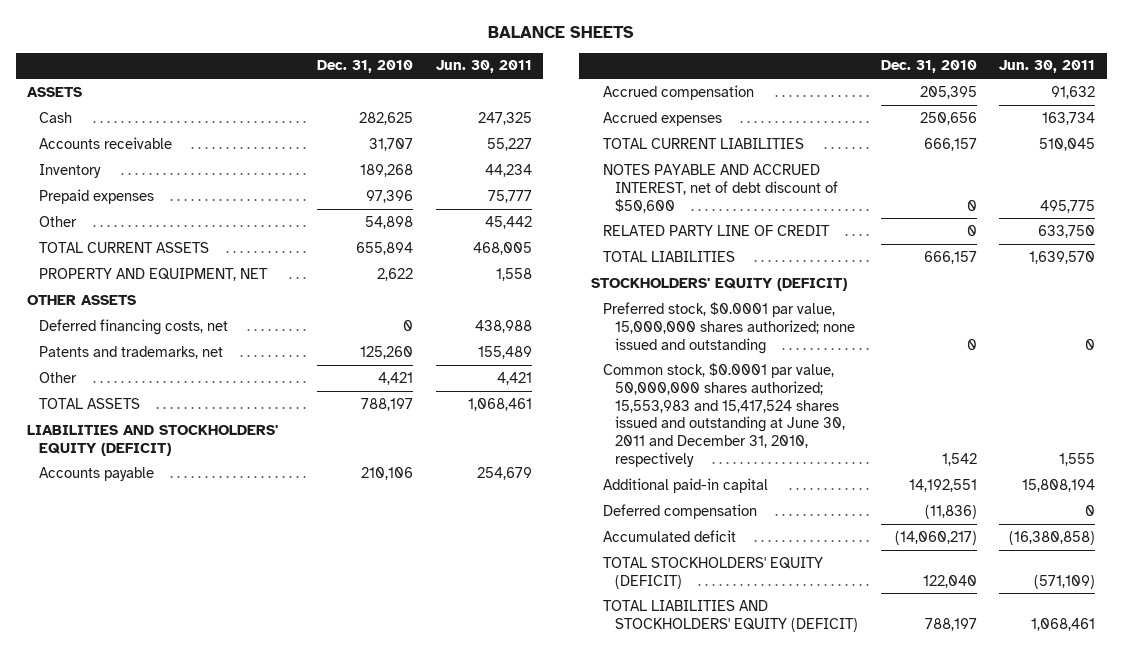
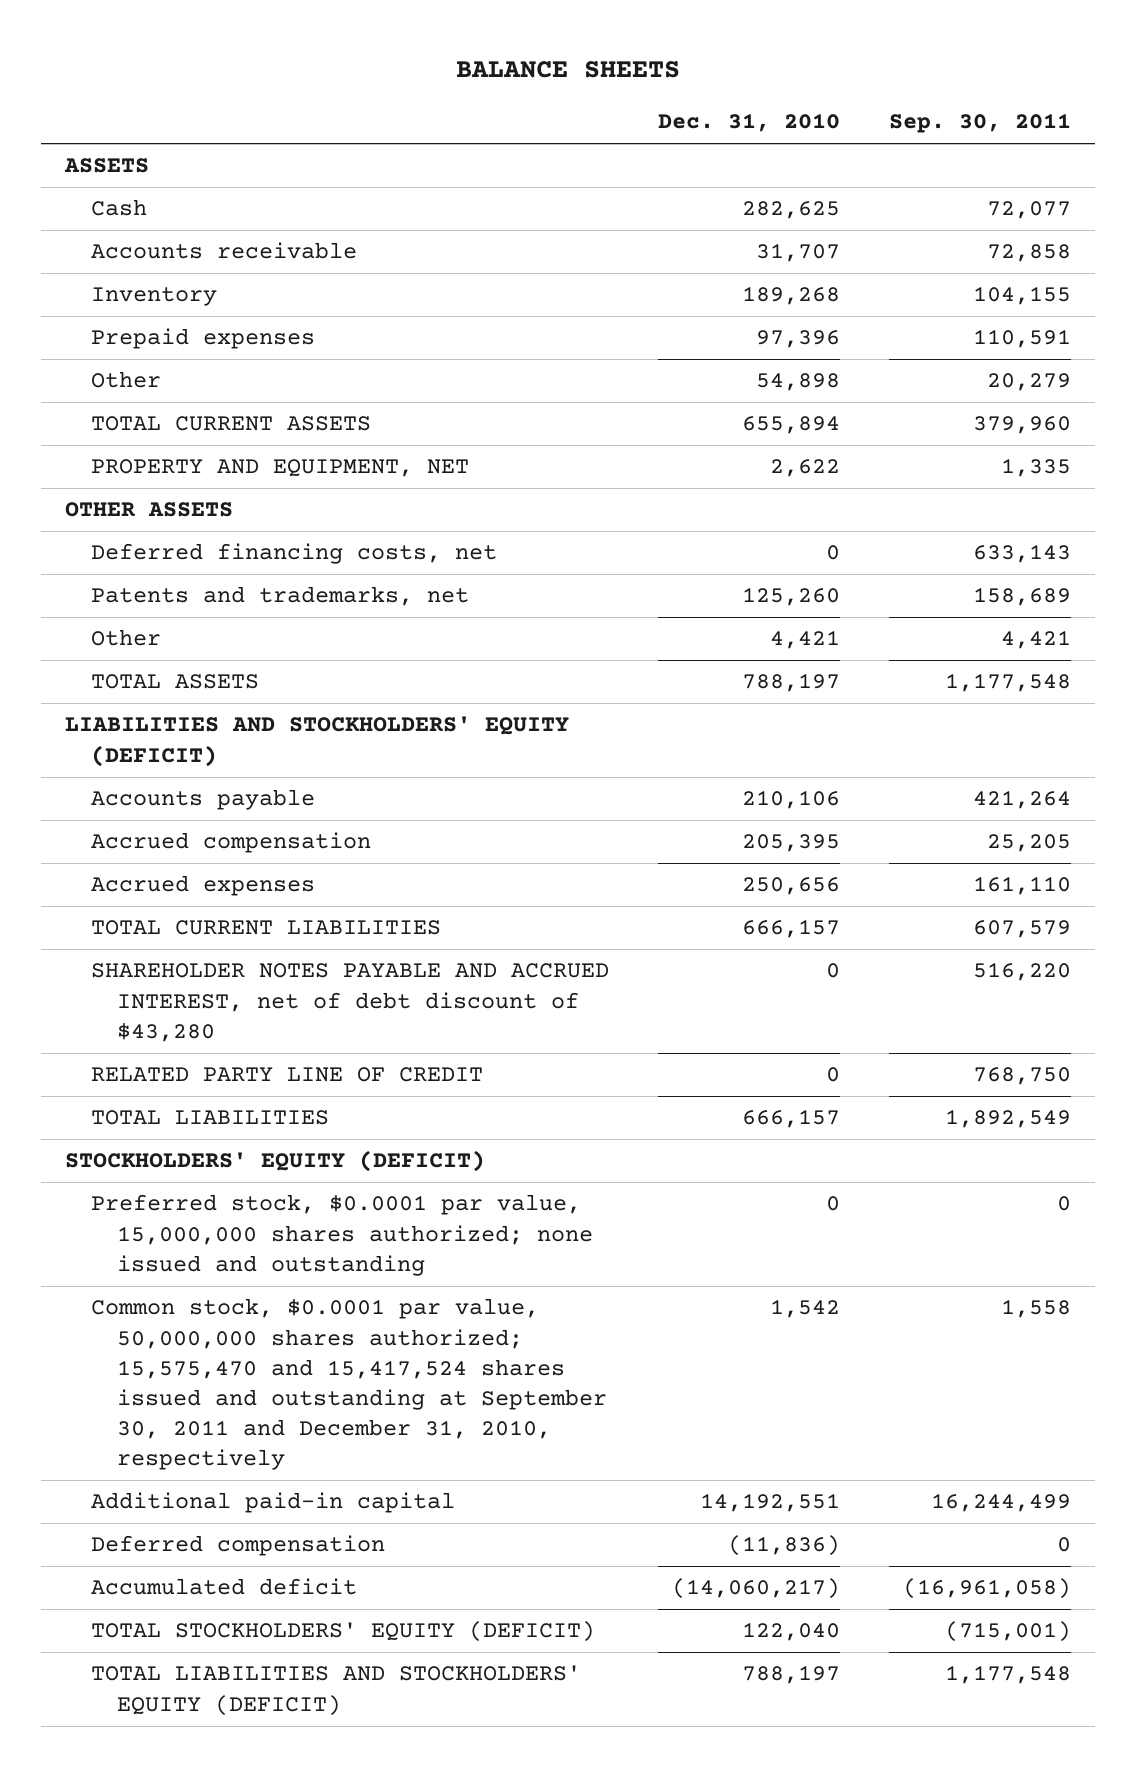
- | Dec. 31, 2010 | Jun. 30, 2011
+ | Dec. 31, 2010 | Sep. 30, 2011
- NOTES PAYABLE AND ACCRUED INTEREST, net of debt discount of $50,600 | 0 | 495,775
+ SHAREHOLDER NOTES PAYABLE AND ACCRUED INTEREST, net of debt discount of $43,280 | 0 | 516,220
- Common stock, $0.0001 par value, 50,000,000 shares authorized; 15,553,983 and 15,417,524 shares issued and outstanding at June 30, 2011 and December 31, 2010, respectively | 1,542 | 1,555
+ Common stock, $0.0001 par value, 50,000,000 shares authorized; 15,575,470 and 15,417,524 shares issued and outstanding at September 30, 2011 and December 31, 2010, respectively | 1,542 | 1,558

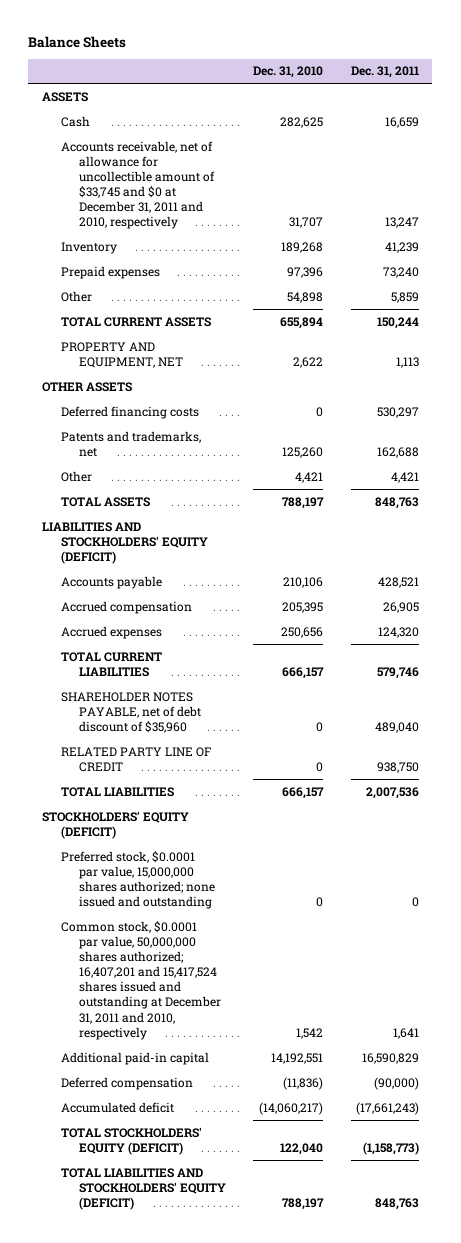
- BALANCE SHEETS
+ Balance Sheets
- | Dec. 31, 2010 | Sep. 30, 2011
+ | Dec. 31, 2010 | Dec. 31, 2011
- Accounts receivable | 31,707 | 72,858
+ Accounts receivable, net of allowance for uncollectible amount of $33,745 and $0 at December 31, 2011 and 2010, respectively | 31,707 | 13,247
- Deferred financing costs, net | 0 | 633,143
+ Deferred financing costs | 0 | 530,297
- SHAREHOLDER NOTES PAYABLE AND ACCRUED INTEREST, net of debt discount of $43,280 | 0 | 516,220
+ SHAREHOLDER NOTES PAYABLE, net of debt discount of $35,960 | 0 | 489,040
- Common stock, $0.0001 par value, 50,000,000 shares authorized; 15,575,470 and 15,417,524 shares issued and outstanding at September 30, 2011 and December 31, 2010, respectively | 1,542 | 1,558
+ Common stock, $0.0001 par value, 50,000,000 shares authorized; 16,407,201 and 15,417,524 shares issued and outstanding at December 31, 2011 and 2010, respectively | 1,542 | 1,641

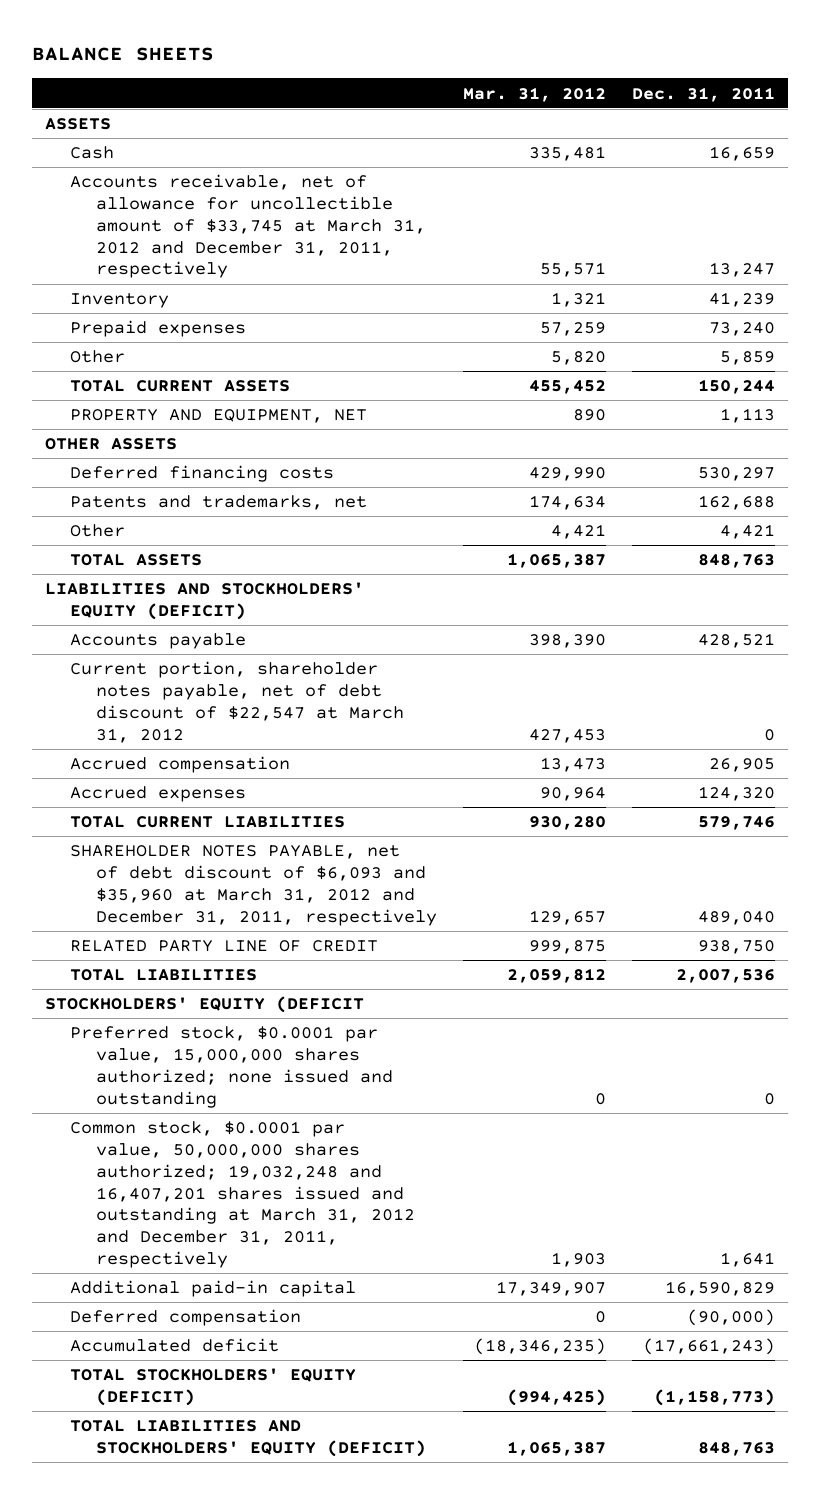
- Balance Sheets
+ BALANCE SHEETS
- | Dec. 31, 2010 | Dec. 31, 2011
+ | Mar. 31, 2012 | Dec. 31, 2011
- Accounts receivable, net of allowance for uncollectible amount of $33,745 and $0 at December 31, 2011 and 2010, respectively | 31,707 | 13,247
+ Accounts receivable, net of allowance for uncollectible amount of $33,745 at March 31, 2012 and December 31, 2011, respectively | 55,571 | 13,247
+ Current portion, shareholder notes payable, net of debt discount of $22,547 at March 31, 2012 | 427,453 | 0
- SHAREHOLDER NOTES PAYABLE, net of debt discount of $35,960 | 0 | 489,040
+ SHAREHOLDER NOTES PAYABLE, net of debt discount of $6,093 and $35,960 at March 31, 2012 and December 31, 2011, respectively | 129,657 | 489,040
- STOCKHOLDERS' EQUITY (DEFICIT)
+ STOCKHOLDERS' EQUITY (DEFICIT
- Common stock, $0.0001 par value, 50,000,000 shares authorized; 16,407,201 and 15,417,524 shares issued and outstanding at December 31, 2011 and 2010, respectively | 1,542 | 1,641
+ Common stock, $0.0001 par value, 50,000,000 shares authorized; 19,032,248 and 16,407,201 shares issued and outstanding at March 31, 2012 and December 31, 2011, respectively | 1,903 | 1,641

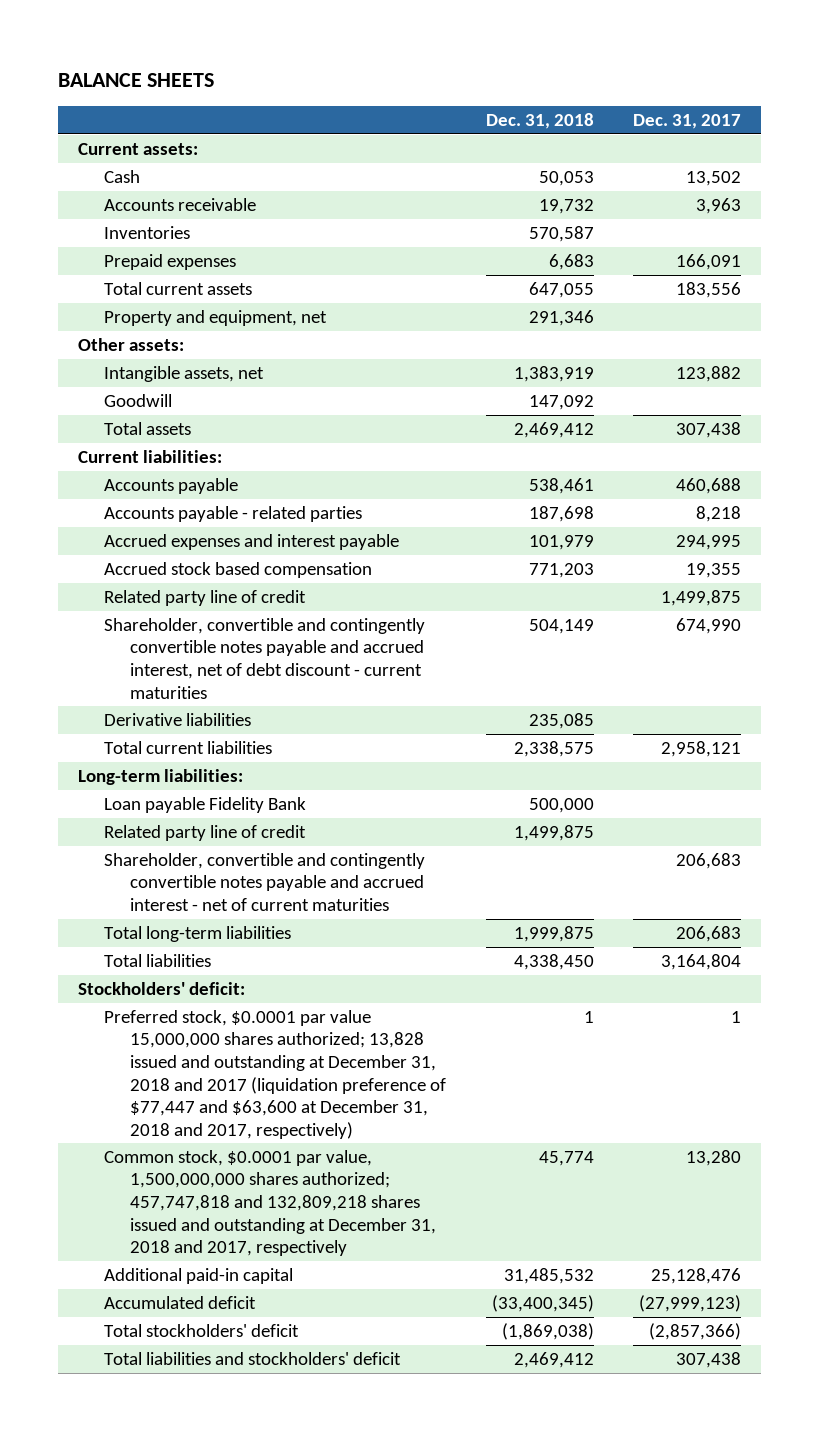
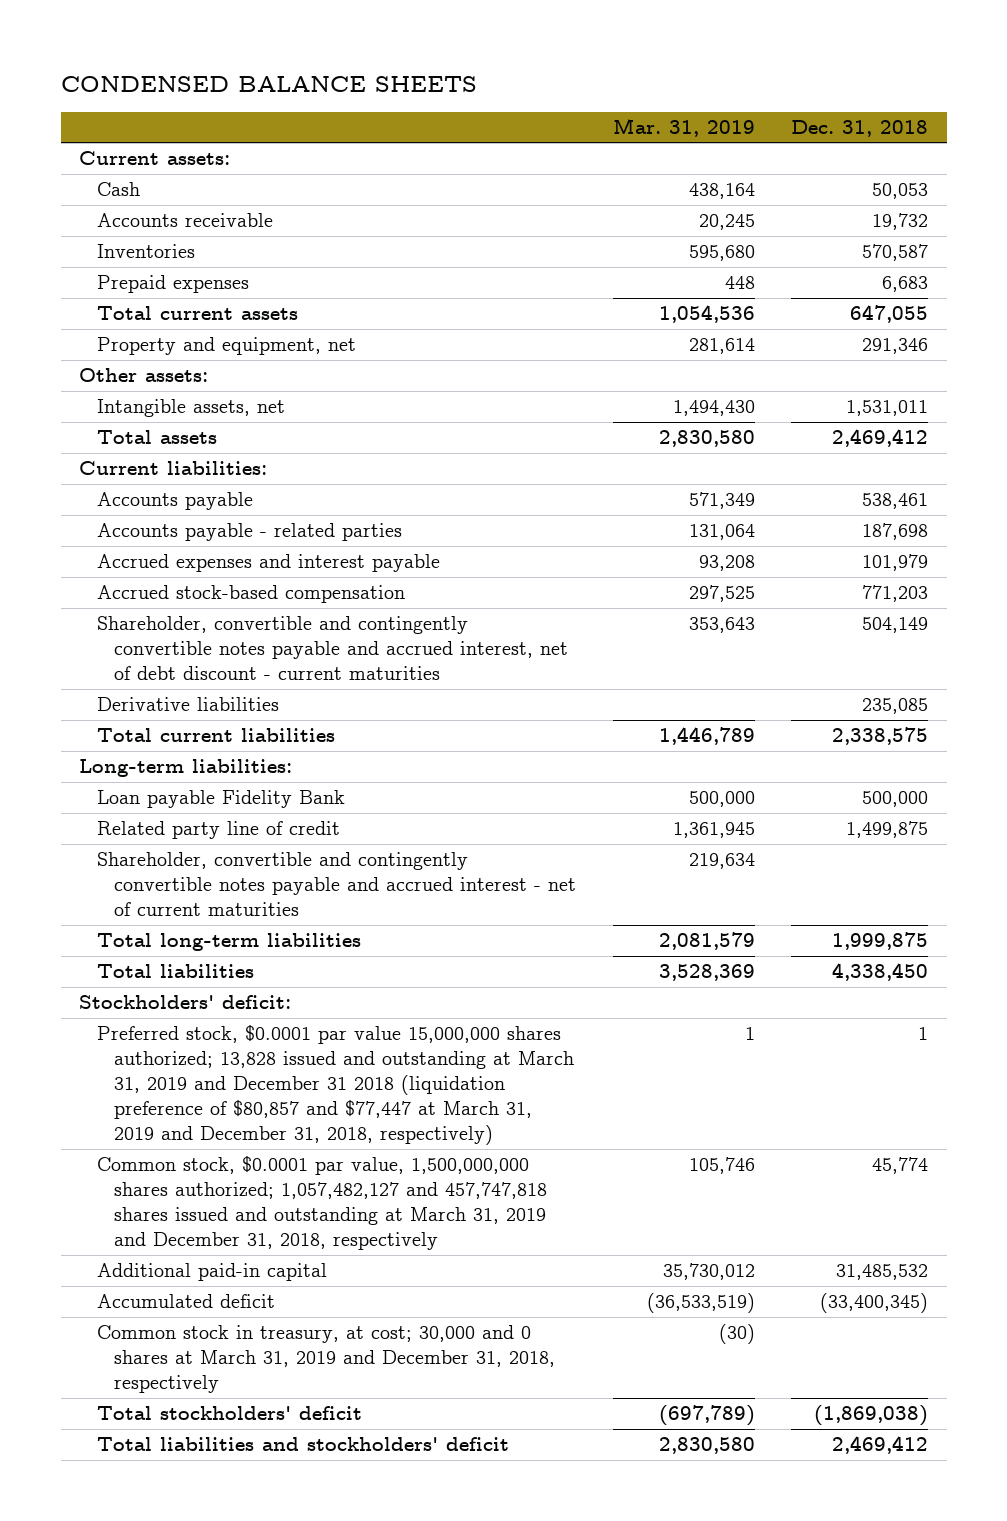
- BALANCE SHEETS
+ CONDENSED BALANCE SHEETS
- | Dec. 31, 2018 | Dec. 31, 2017
+ | Mar. 31, 2019 | Dec. 31, 2018
- Intangible assets, net | 1,383,919 | 123,882
- Goodwill | 147,092 |
+ Intangible assets, net | 1,494,430 | 1,531,011
- Accrued stock based compensation | 771,203 | 19,355
- Related party line of credit | | 1,499,875
+ Accrued stock-based compensation | 297,525 | 771,203
- Preferred stock, $0.0001 par value 15,000,000 shares authorized; 13,828 issued and outstanding at December 31, 2018 and 2017 (liquidation preference of $77,447 and $63,600 at December 31, 2018 and 2017, respectively) | 1 | 1
- Common stock, $0.0001 par value, 1,500,000,000 shares authorized; 457,747,818 and 132,809,218 shares issued and outstanding at December 31, 2018 and 2017, respectively | 45,774 | 13,280
+ Preferred stock, $0.0001 par value 15,000,000 shares authorized; 13,828 issued and outstanding at March 31, 2019 and December 31 2018 (liquidation preference of $80,857 and $77,447 at March 31, 2019 and December 31, 2018, respectively) | 1 | 1
+ Common stock, $0.0001 par value, 1,500,000,000 shares authorized; 1,057,482,127 and 457,747,818 shares issued and outstanding at March 31, 2019 and December 31, 2018, respectively | 105,746 | 45,774
+ Common stock in treasury, at cost; 30,000 and 0 shares at March 31, 2019 and December 31, 2018, respectively | (30) |

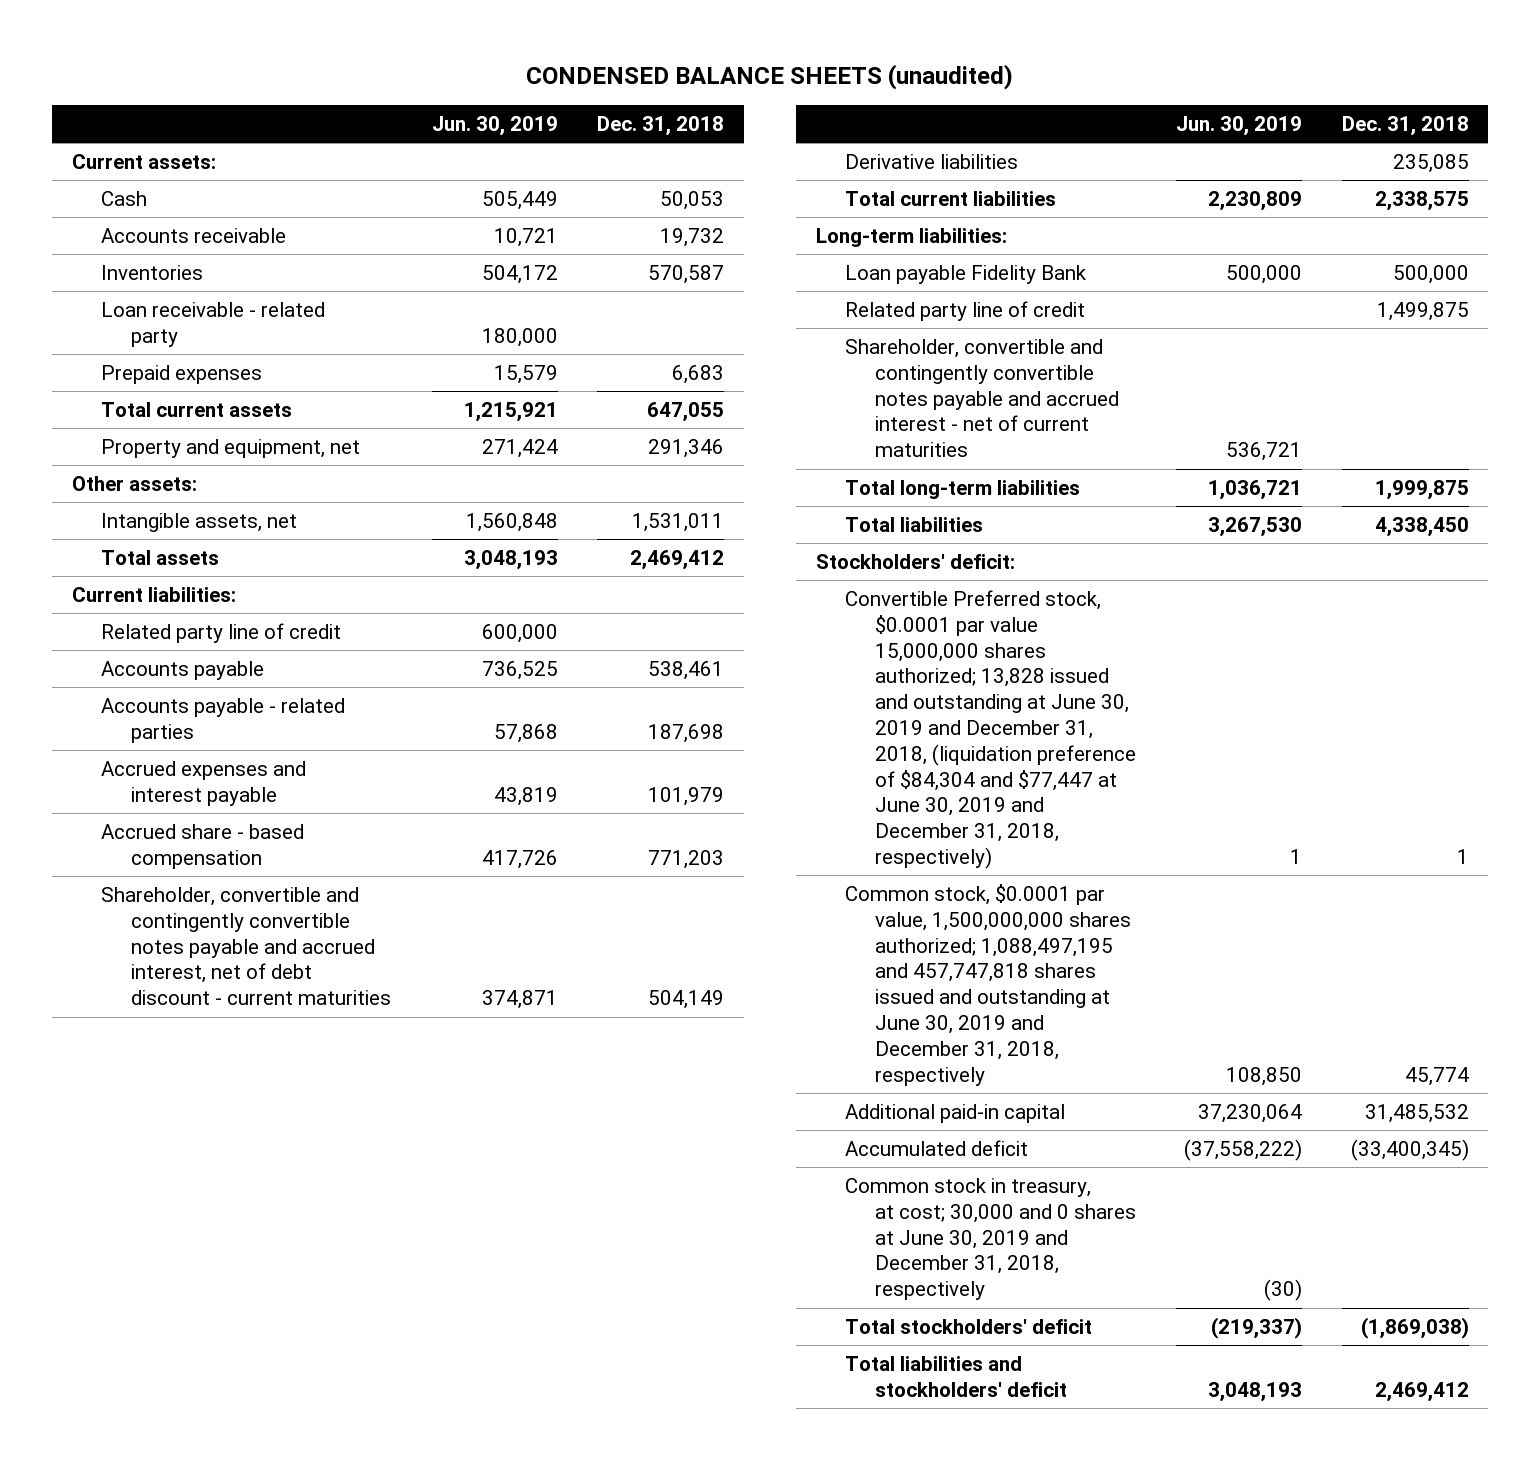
- CONDENSED BALANCE SHEETS
+ CONDENSED BALANCE SHEETS (unaudited)
- | Mar. 31, 2019 | Dec. 31, 2018
+ | Jun. 30, 2019 | Dec. 31, 2018
+ Loan receivable - related party | 180,000 |
+ Related party line of credit | 600,000 |
- Accrued stock-based compensation | 297,525 | 771,203
+ Accrued share - based compensation | 417,726 | 771,203
- Preferred stock, $0.0001 par value 15,000,000 shares authorized; 13,828 issued and outstanding at March 31, 2019 and December 31 2018 (liquidation preference of $80,857 and $77,447 at March 31, 2019 and December 31, 2018, respectively) | 1 | 1
- Common stock, $0.0001 par value, 1,500,000,000 shares authorized; 1,057,482,127 and 457,747,818 shares issued and outstanding at March 31, 2019 and December 31, 2018, respectively | 105,746 | 45,774
+ Convertible Preferred stock, $0.0001 par value 15,000,000 shares authorized; 13,828 issued and outstanding at June 30, 2019 and December 31, 2018, (liquidation preference of $84,304 and $77,447 at June 30, 2019 and December 31, 2018, respectively) | 1 | 1
+ Common stock, $0.0001 par value, 1,500,000,000 shares authorized; 1,088,497,195 and 457,747,818 shares issued and outstanding at June 30, 2019 and December 31, 2018, respectively | 108,850 | 45,774
- Common stock in treasury, at cost; 30,000 and 0 shares at March 31, 2019 and December 31, 2018, respectively | (30) |
+ Common stock in treasury, at cost; 30,000 and 0 shares at June 30, 2019 and December 31, 2018, respectively | (30) |

